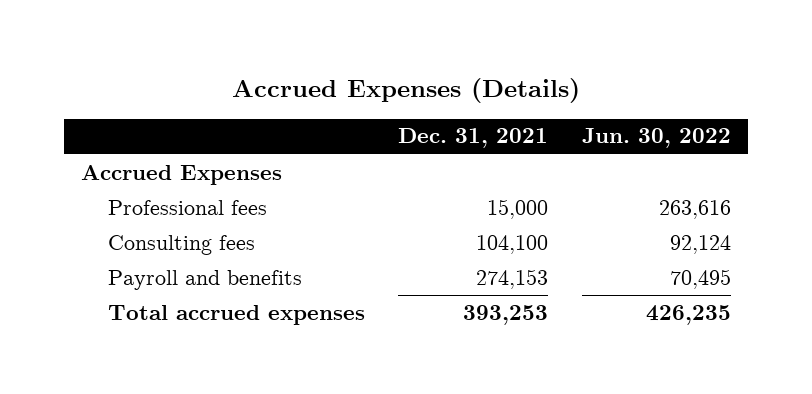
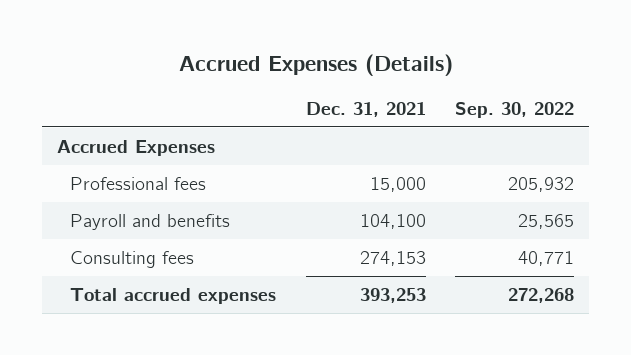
- | Dec. 31, 2021 | Jun. 30, 2022
+ | Dec. 31, 2021 | Sep. 30, 2022
- Consulting fees | 104,100 | 92,124
- Payroll and benefits | 274,153 | 70,495
+ Payroll and benefits | 104,100 | 25,565
+ Consulting fees | 274,153 | 40,771

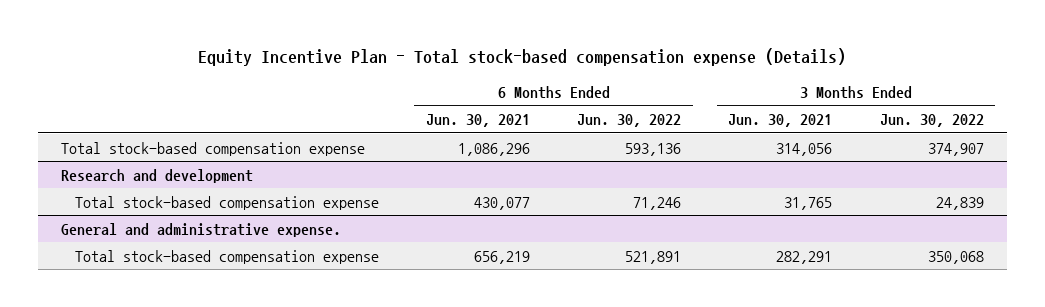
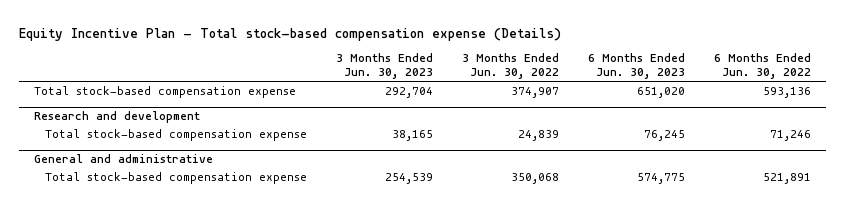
- | 6 Months Ended Jun. 30, 2021 | 6 Months Ended Jun. 30, 2022 | 3 Months Ended Jun. 30, 2021 | 3 Months Ended Jun. 30, 2022
+ | 3 Months Ended Jun. 30, 2023 | 3 Months Ended Jun. 30, 2022 | 6 Months Ended Jun. 30, 2023 | 6 Months Ended Jun. 30, 2022
- General and administrative expense.
+ General and administrative

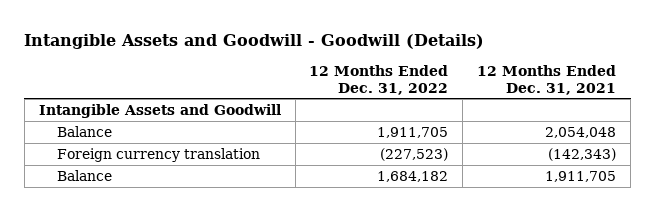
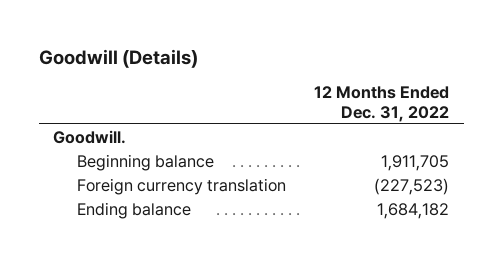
- Intangible Assets and Goodwill - Goodwill (Details)
+ Goodwill (Details)
- | 12 Months Ended Dec. 31, 2022 | 12 Months Ended Dec. 31, 2021
+ | 12 Months Ended Dec. 31, 2022
- Intangible Assets and Goodwill
- Balance | 1,911,705 | 2,054,048
+ Goodwill.
+ Beginning balance | 1,911,705
- Balance | 1,684,182 | 1,911,705
+ Ending balance | 1,684,182

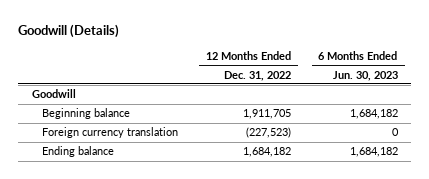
- | 12 Months Ended Dec. 31, 2022
+ | 12 Months Ended Dec. 31, 2022 | 6 Months Ended Jun. 30, 2023
- Goodwill.
+ Goodwill

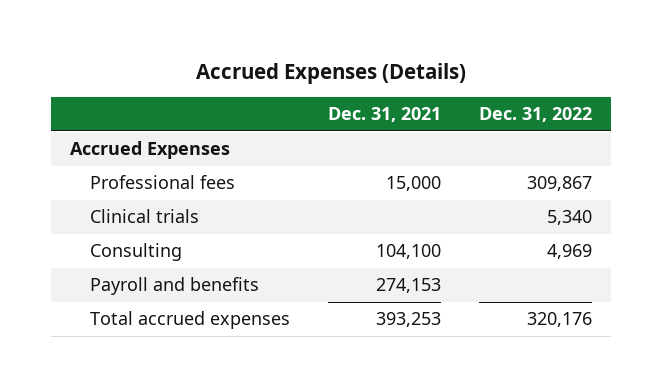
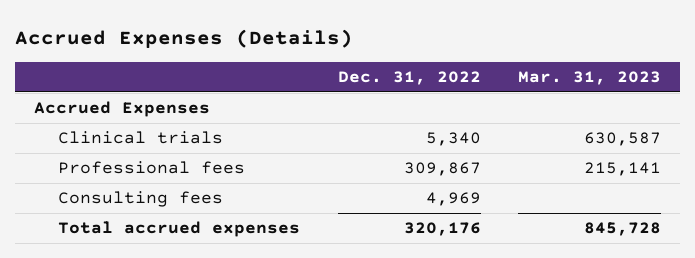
- | Dec. 31, 2021 | Dec. 31, 2022
+ | Dec. 31, 2022 | Mar. 31, 2023
- Consulting | 104,100 | 4,969
- Payroll and benefits | 274,153 |
moved down: Professional fees | 309,867 | 215,141
+ Consulting fees | 4,969 |

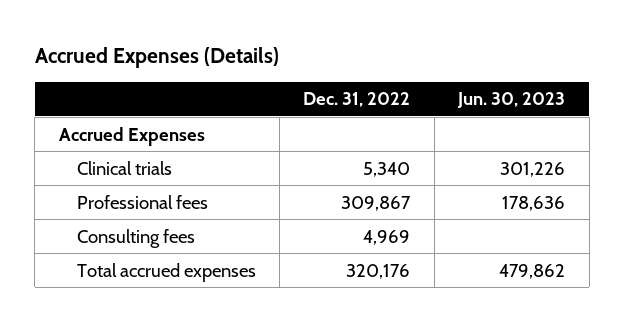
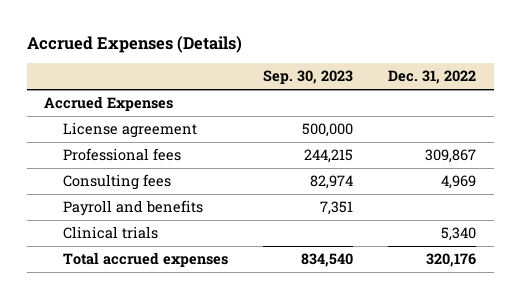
- | Dec. 31, 2022 | Jun. 30, 2023
+ | Sep. 30, 2023 | Dec. 31, 2022
+ License agreement | 500,000 |
+ Payroll and benefits | 7,351 |
moved down: Clinical trials | | 5,340

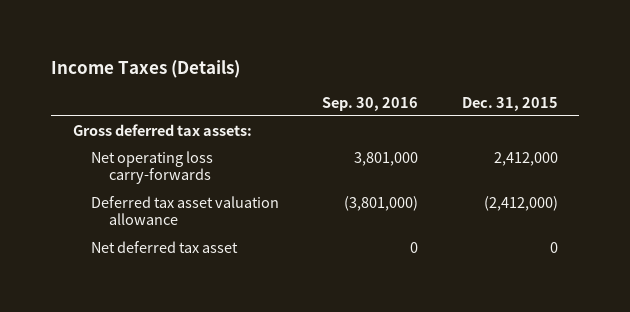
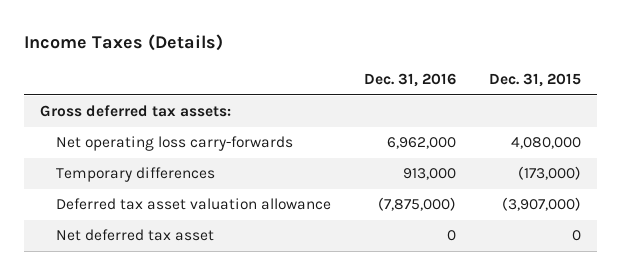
- | Sep. 30, 2016 | Dec. 31, 2015
+ | Dec. 31, 2016 | Dec. 31, 2015
- Net operating loss carry-forwards | 3,801,000 | 2,412,000
- Deferred tax asset valuation allowance | (3,801,000) | (2,412,000)
+ Net operating loss carry-forwards | 6,962,000 | 4,080,000
+ Temporary differences | 913,000 | (173,000)
+ Deferred tax asset valuation allowance | (7,875,000) | (3,907,000)

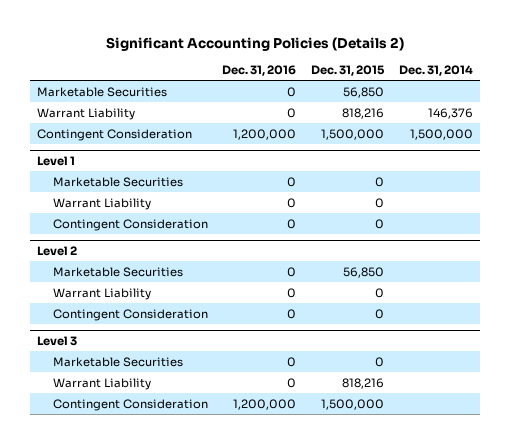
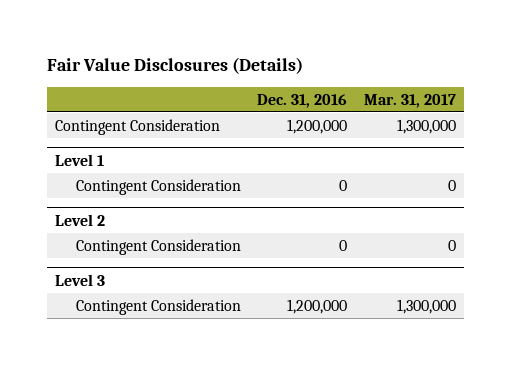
- Significant Accounting Policies (Details 2)
+ Fair Value Disclosures (Details)
- | Dec. 31, 2016 | Dec. 31, 2015 | Dec. 31, 2014
+ | Dec. 31, 2016 | Mar. 31, 2017
- Marketable Securities | 0 | 56,850 |
- Warrant Liability | 0 | 818,216 | 146,376
@ Level 1
- Marketable Securities | 0 | 0 |
- Warrant Liability | 0 | 0 |
@ Level 2
- Marketable Securities | 0 | 56,850 |
- Warrant Liability | 0 | 0 |
@ Level 3
- Marketable Securities | 0 | 0 |
- Warrant Liability | 0 | 818,216 |

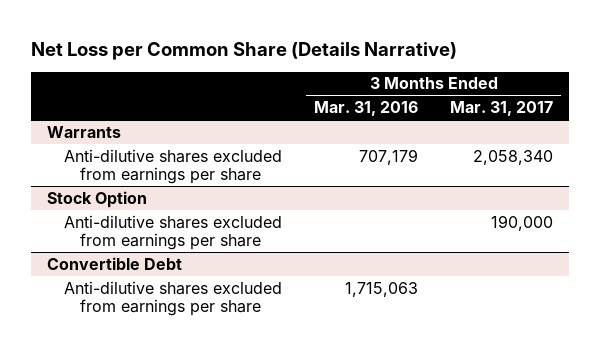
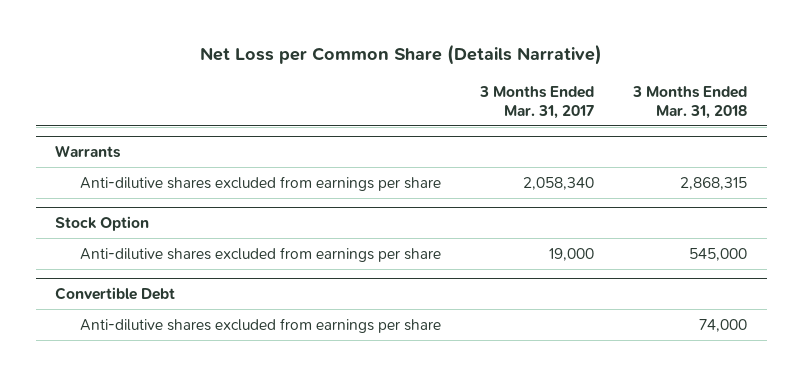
- | 3 Months Ended Mar. 31, 2016 | 3 Months Ended Mar. 31, 2017
+ | 3 Months Ended Mar. 31, 2017 | 3 Months Ended Mar. 31, 2018
@ Stock Option
- Anti-dilutive shares excluded from earnings per share | | 190,000
+ Anti-dilutive shares excluded from earnings per share | 19,000 | 545,000

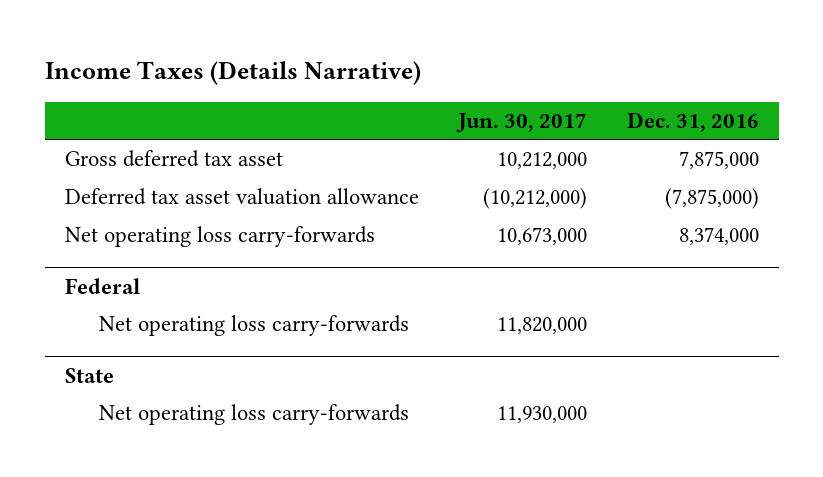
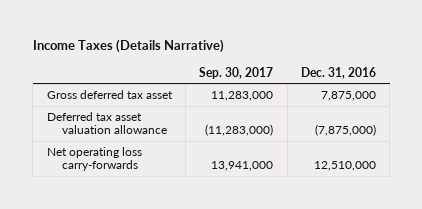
- | Jun. 30, 2017 | Dec. 31, 2016
+ | Sep. 30, 2017 | Dec. 31, 2016
- Net operating loss carry-forwards | 10,673,000 | 8,374,000
- Federal
- Net operating loss carry-forwards | 11,820,000 |
- State
- Net operating loss carry-forwards | 11,930,000 |
+ Net operating loss carry-forwards | 13,941,000 | 12,510,000

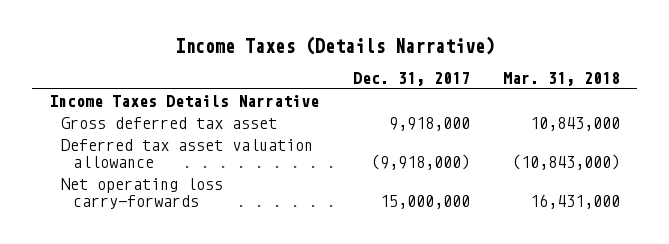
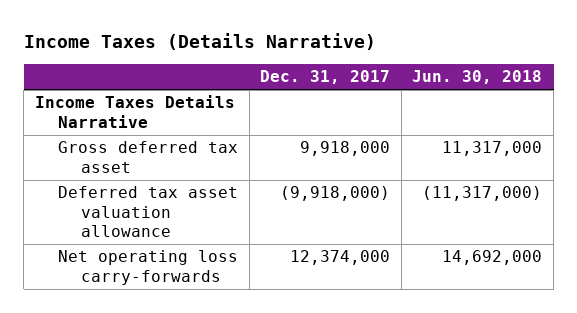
- | Dec. 31, 2017 | Mar. 31, 2018
+ | Dec. 31, 2017 | Jun. 30, 2018
- Net operating loss carry-forwards | 15,000,000 | 16,431,000
+ Net operating loss carry-forwards | 12,374,000 | 14,692,000

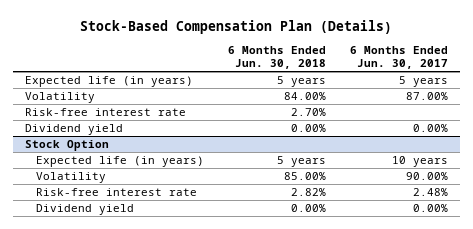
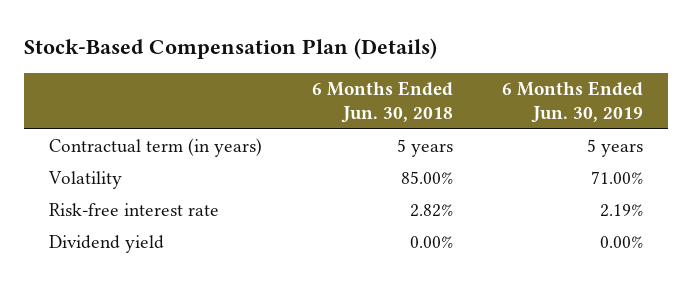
- | 6 Months Ended Jun. 30, 2018 | 6 Months Ended Jun. 30, 2017
+ | 6 Months Ended Jun. 30, 2018 | 6 Months Ended Jun. 30, 2019
- Expected life (in years) | 5 years | 5 years
- Volatility | 84.00% | 87.00%
- Risk-free interest rate | 2.70% |
- Dividend yield | 0.00% | 0.00%
- Stock Option
- Expected life (in years) | 5 years | 10 years
+ Contractual term (in years) | 5 years | 5 years

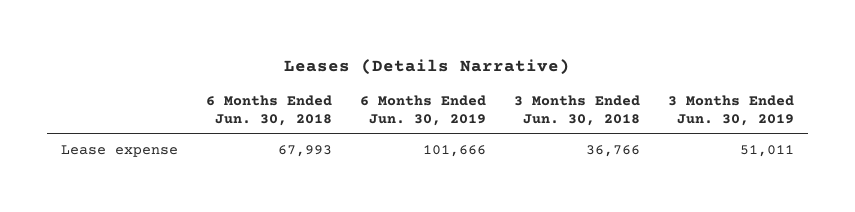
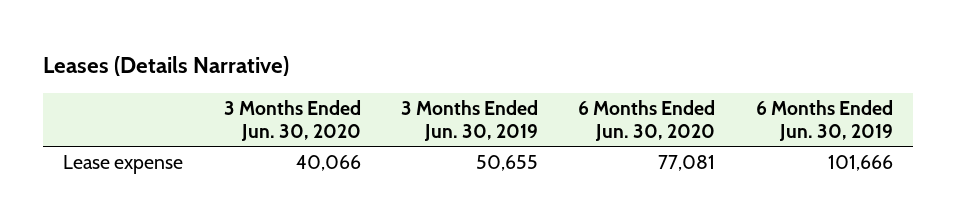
- | 6 Months Ended Jun. 30, 2018 | 6 Months Ended Jun. 30, 2019 | 3 Months Ended Jun. 30, 2018 | 3 Months Ended Jun. 30, 2019
+ | 3 Months Ended Jun. 30, 2020 | 3 Months Ended Jun. 30, 2019 | 6 Months Ended Jun. 30, 2020 | 6 Months Ended Jun. 30, 2019
- Lease expense | 67,993 | 101,666 | 36,766 | 51,011
+ Lease expense | 40,066 | 50,655 | 77,081 | 101,666

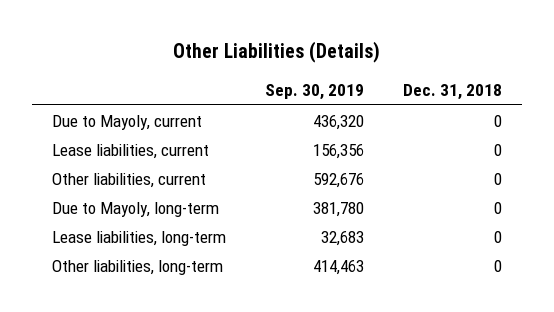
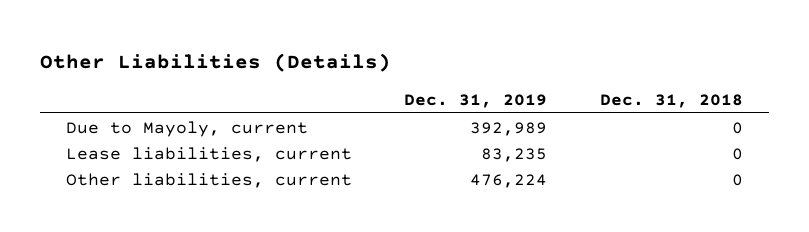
- | Sep. 30, 2019 | Dec. 31, 2018
+ | Dec. 31, 2019 | Dec. 31, 2018
- Due to Mayoly, long-term | 381,780 | 0
- Lease liabilities, long-term | 32,683 | 0
- Other liabilities, long-term | 414,463 | 0

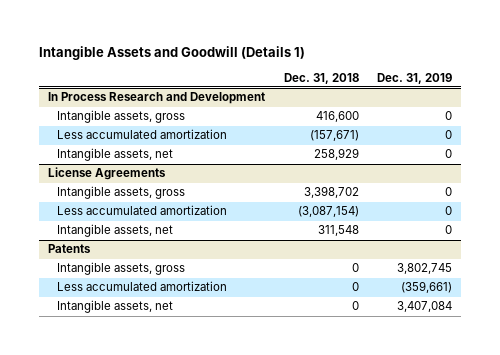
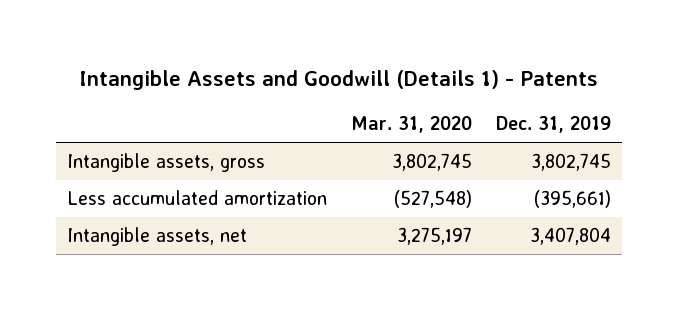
- Intangible Assets and Goodwill (Details 1)
+ Intangible Assets and Goodwill (Details 1) - Patents
- | Dec. 31, 2018 | Dec. 31, 2019
+ | Mar. 31, 2020 | Dec. 31, 2019
- In Process Research and Development
- Intangible assets, gross | 416,600 | 0
- Less accumulated amortization | (157,671) | 0
- Intangible assets, net | 258,929 | 0
- License Agreements
- Intangible assets, gross | 3,398,702 | 0
- Less accumulated amortization | (3,087,154) | 0
- Intangible assets, net | 311,548 | 0
- Patents
- Less accumulated amortization | 0 | (359,661)
- Intangible assets, net | 0 | 3,407,084
+ Less accumulated amortization | (527,548) | (395,661)
+ Intangible assets, net | 3,275,197 | 3,407,804

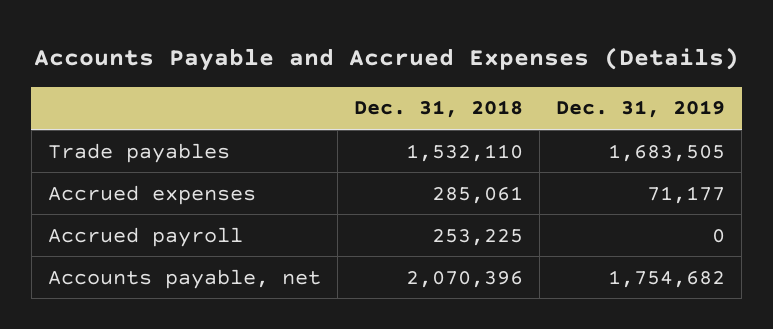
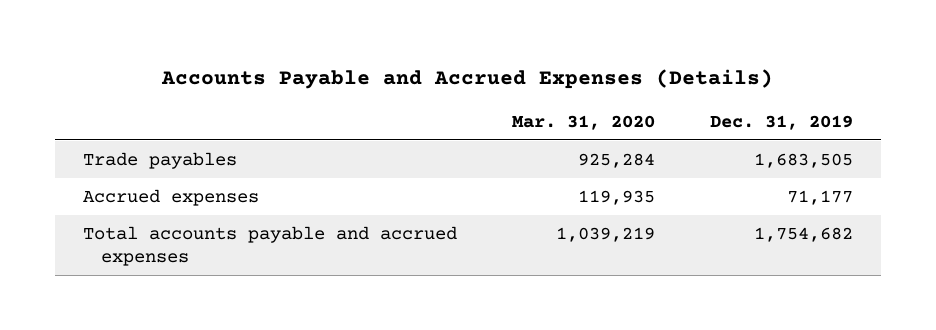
- | Dec. 31, 2018 | Dec. 31, 2019
+ | Mar. 31, 2020 | Dec. 31, 2019
- Accrued payroll | 253,225 | 0
- Accounts payable, net | 2,070,396 | 1,754,682
+ Total accounts payable and accrued expenses | 1,039,219 | 1,754,682

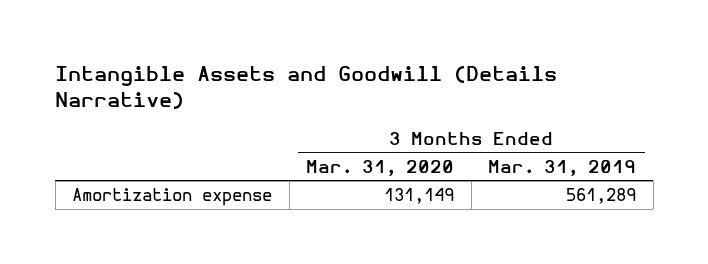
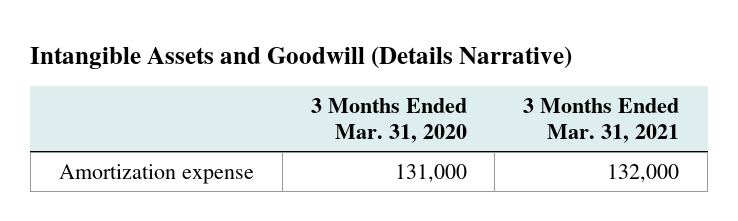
- | 3 Months Ended Mar. 31, 2020 | 3 Months Ended Mar. 31, 2019
+ | 3 Months Ended Mar. 31, 2020 | 3 Months Ended Mar. 31, 2021
- Amortization expense | 131,149 | 561,289
+ Amortization expense | 131,000 | 132,000

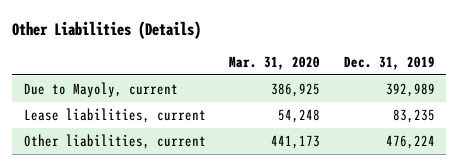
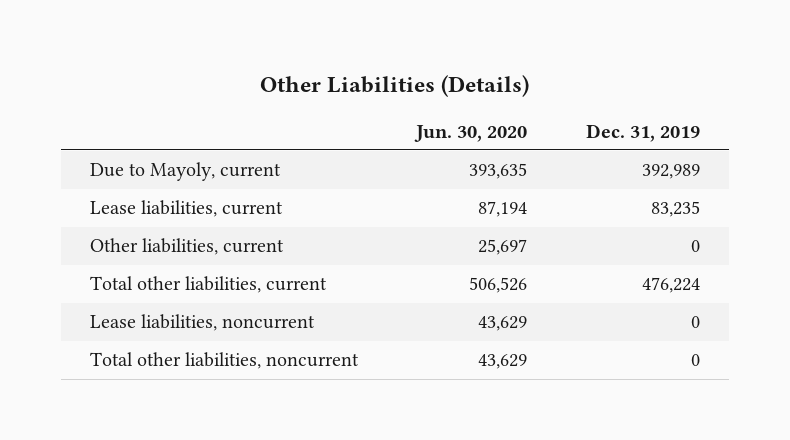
- | Mar. 31, 2020 | Dec. 31, 2019
+ | Jun. 30, 2020 | Dec. 31, 2019
- Other liabilities, current | 441,173 | 476,224
+ Other liabilities, current | 25,697 | 0
+ Total other liabilities, current | 506,526 | 476,224
+ Lease liabilities, noncurrent | 43,629 | 0
+ Total other liabilities, noncurrent | 43,629 | 0

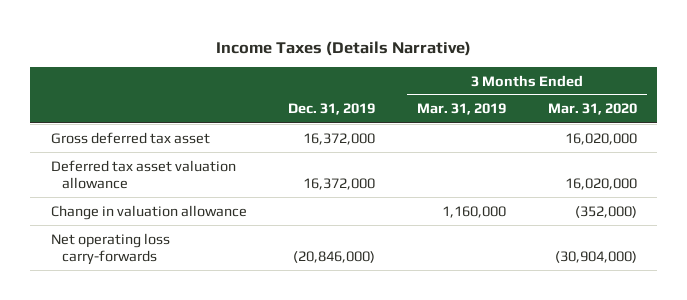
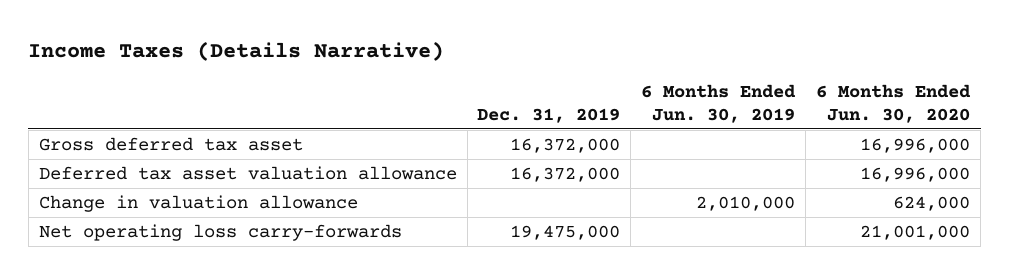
- | Dec. 31, 2019 | 3 Months Ended Mar. 31, 2019 | 3 Months Ended Mar. 31, 2020
+ | Dec. 31, 2019 | 6 Months Ended Jun. 30, 2019 | 6 Months Ended Jun. 30, 2020
- Net operating loss carry-forwards | (20,846,000) | | (30,904,000)
+ Net operating loss carry-forwards | 19,475,000 | | 21,001,000

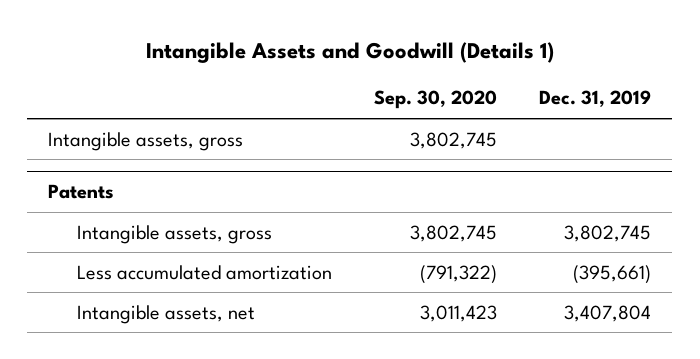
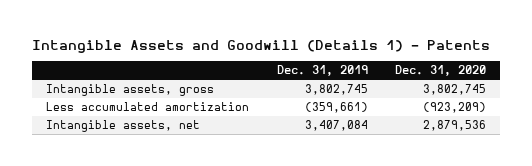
- Intangible Assets and Goodwill (Details 1)
+ Intangible Assets and Goodwill (Details 1) - Patents
- | Sep. 30, 2020 | Dec. 31, 2019
+ | Dec. 31, 2019 | Dec. 31, 2020
- Intangible assets, gross | 3,802,745 |
- Patents
- Less accumulated amortization | (791,322) | (395,661)
- Intangible assets, net | 3,011,423 | 3,407,804
+ Less accumulated amortization | (359,661) | (923,209)
+ Intangible assets, net | 3,407,084 | 2,879,536

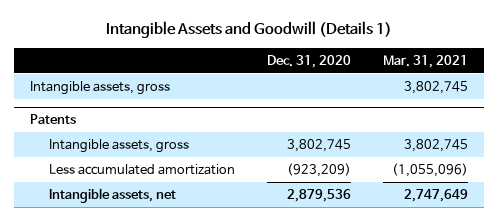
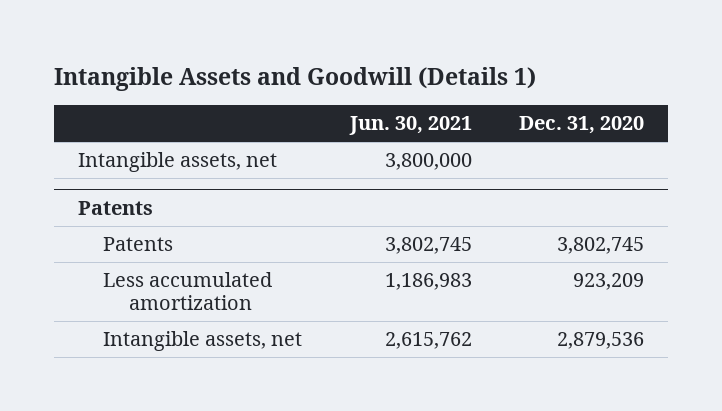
- | Dec. 31, 2020 | Mar. 31, 2021
+ | Jun. 30, 2021 | Dec. 31, 2020
- Intangible assets, gross | | 3,802,745
+ Intangible assets, net | 3,800,000 |
@ Patents
- Intangible assets, gross | 3,802,745 | 3,802,745
- Less accumulated amortization | (923,209) | (1,055,096)
+ Patents | 3,802,745 | 3,802,745
+ Less accumulated amortization | 1,186,983 | 923,209

